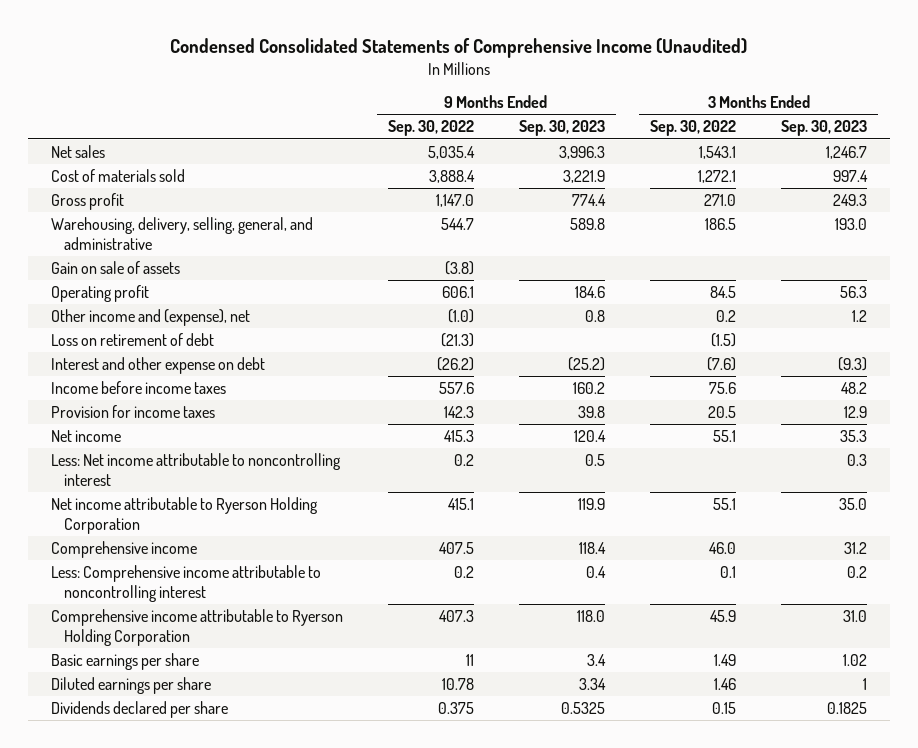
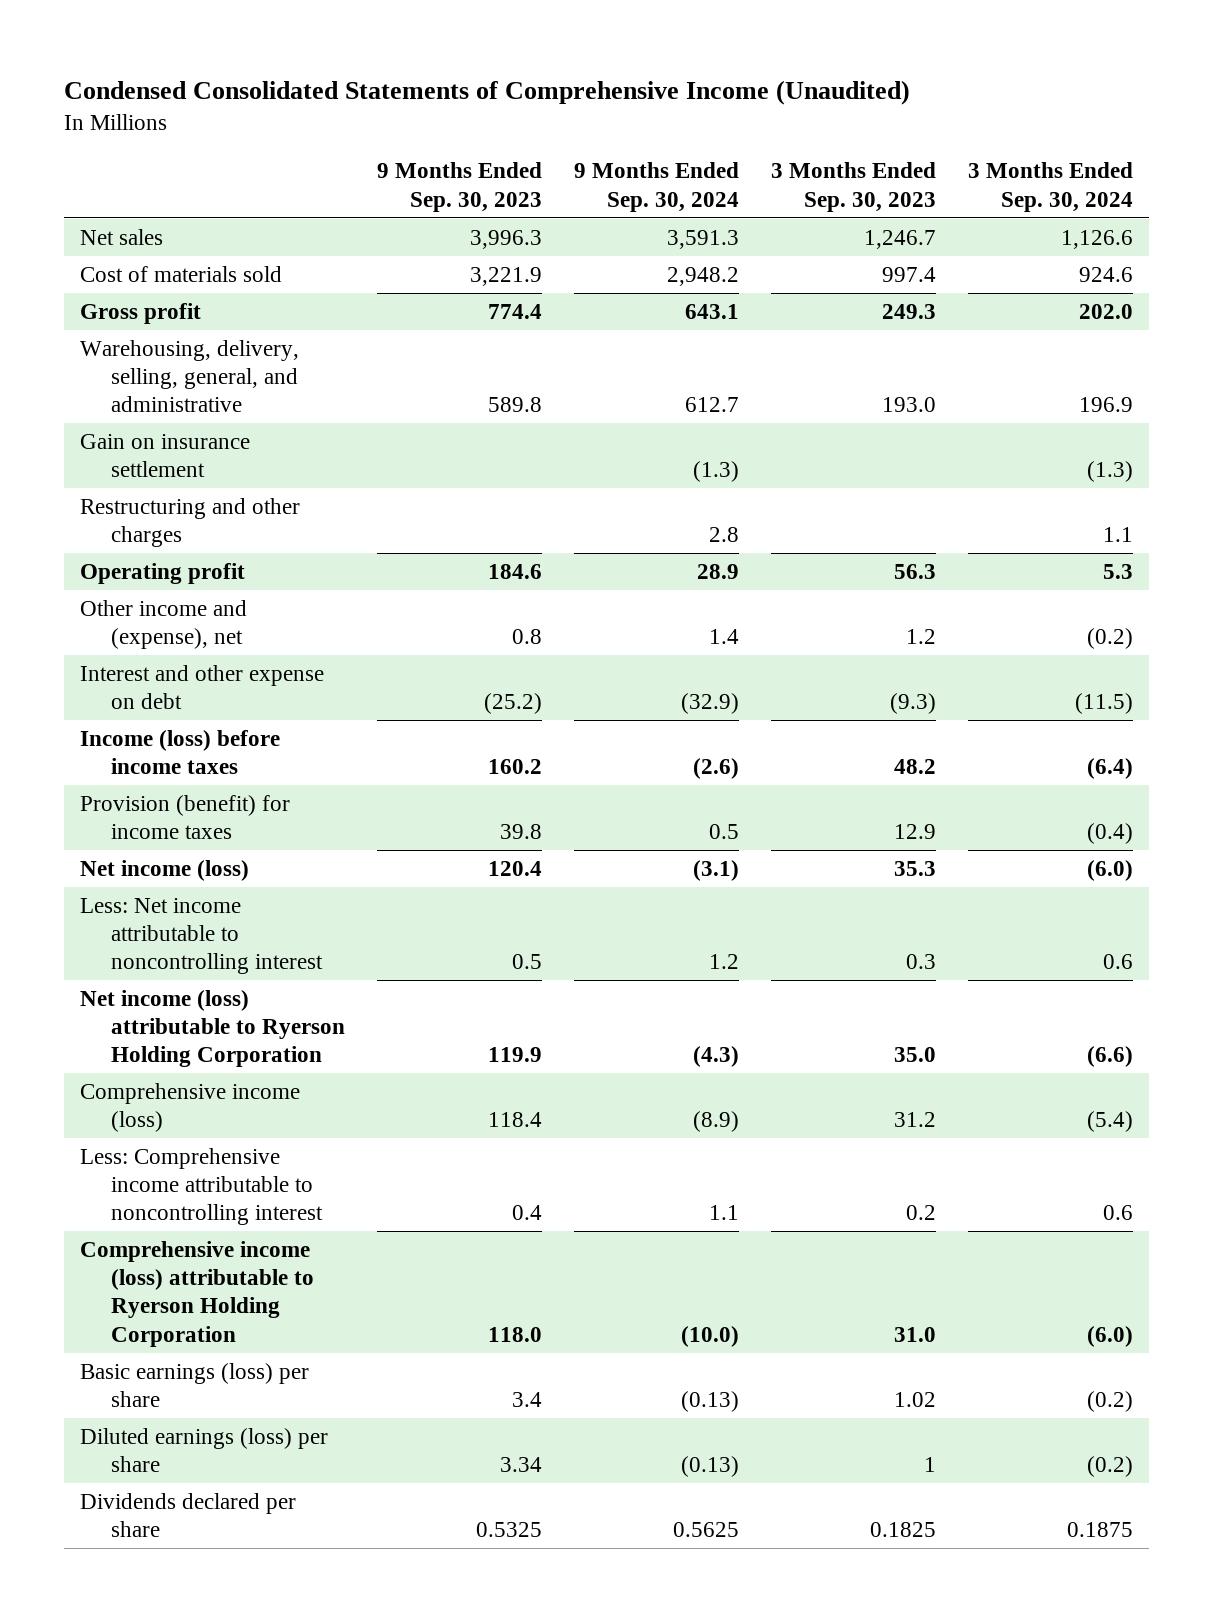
- | 9 Months Ended Sep. 30, 2022 | 9 Months Ended Sep. 30, 2023 | 3 Months Ended Sep. 30, 2022 | 3 Months Ended Sep. 30, 2023
+ | 9 Months Ended Sep. 30, 2023 | 9 Months Ended Sep. 30, 2024 | 3 Months Ended Sep. 30, 2023 | 3 Months Ended Sep. 30, 2024
- Gain on sale of assets | (3.8) | | |
+ Gain on insurance settlement | | (1.3) | | (1.3)
+ Restructuring and other charges | | 2.8 | | 1.1
- Loss on retirement of debt | (21.3) | | (1.5) |
- Income before income taxes | 557.6 | 160.2 | 75.6 | 48.2
- Provision for income taxes | 142.3 | 39.8 | 20.5 | 12.9
- Net income | 415.3 | 120.4 | 55.1 | 35.3
+ Income (loss) before income taxes | 160.2 | (2.6) | 48.2 | (6.4)
+ Provision (benefit) for income taxes | 39.8 | 0.5 | 12.9 | (0.4)
+ Net income (loss) | 120.4 | (3.1) | 35.3 | (6.0)
- Net income attributable to Ryerson Holding Corporation | 415.1 | 119.9 | 55.1 | 35.0
- Comprehensive income | 407.5 | 118.4 | 46.0 | 31.2
+ Net income (loss) attributable to Ryerson Holding Corporation | 119.9 | (4.3) | 35.0 | (6.6)
+ Comprehensive income (loss) | 118.4 | (8.9) | 31.2 | (5.4)
- Comprehensive income attributable to Ryerson Holding Corporation | 407.3 | 118.0 | 45.9 | 31.0
- Basic earnings per share | 11 | 3.4 | 1.49 | 1.02
- Diluted earnings per share | 10.78 | 3.34 | 1.46 | 1
+ Comprehensive income (loss) attributable to Ryerson Holding Corporation | 118.0 | (10.0) | 31.0 | (6.0)
+ Basic earnings (loss) per share | 3.4 | (0.13) | 1.02 | (0.2)
+ Diluted earnings (loss) per share | 3.34 | (0.13) | 1 | (0.2)

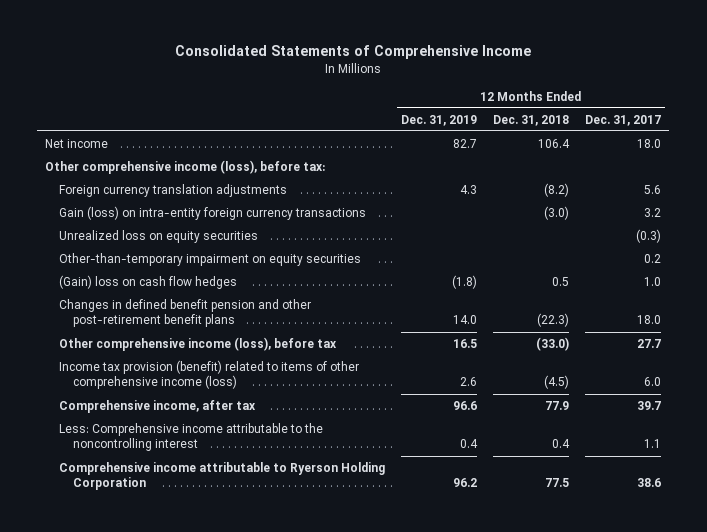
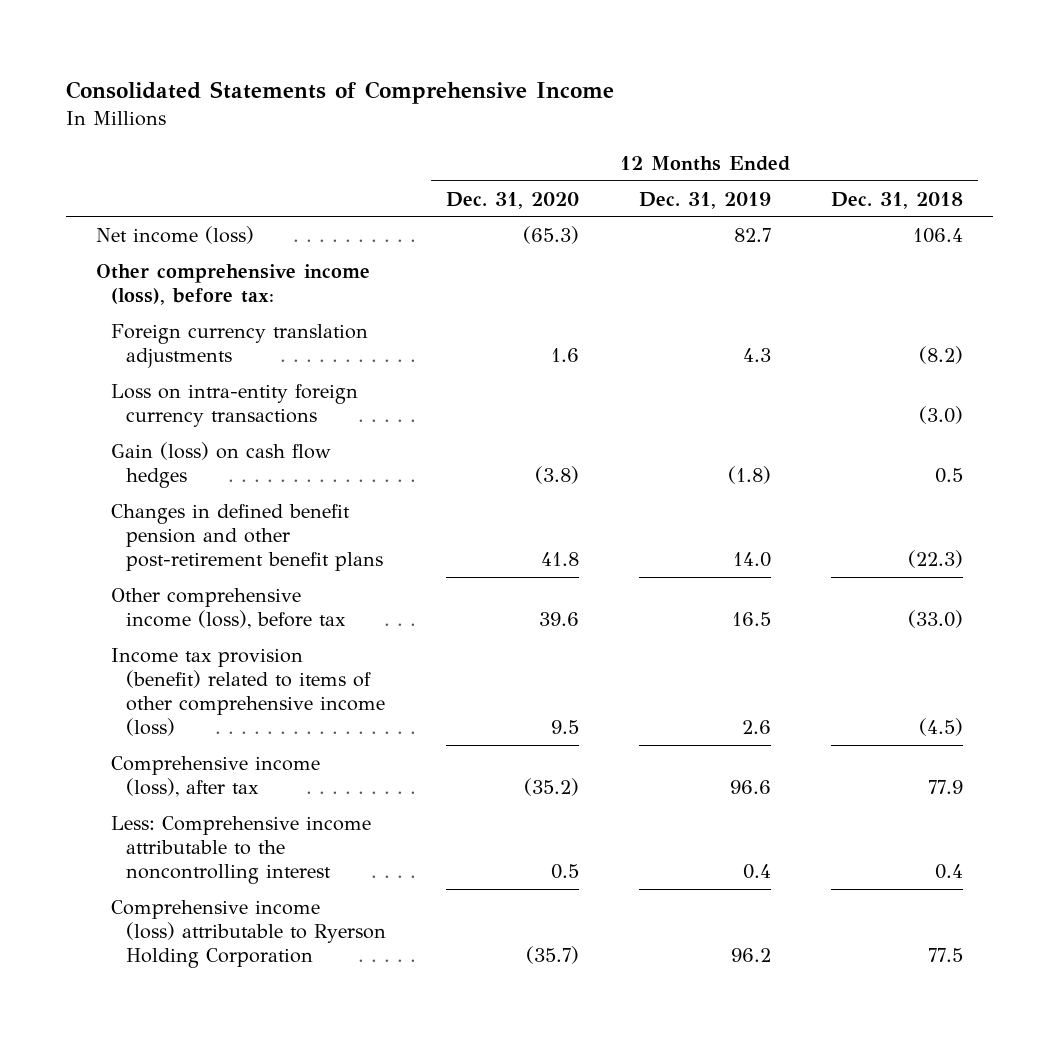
- | 12 Months Ended Dec. 31, 2019 | 12 Months Ended Dec. 31, 2018 | 12 Months Ended Dec. 31, 2017
+ | 12 Months Ended Dec. 31, 2020 | 12 Months Ended Dec. 31, 2019 | 12 Months Ended Dec. 31, 2018
- Net income | 82.7 | 106.4 | 18.0
+ Net income (loss) | (65.3) | 82.7 | 106.4
- Gain (loss) on intra-entity foreign currency transactions | | (3.0) | 3.2
- Unrealized loss on equity securities | | | (0.3)
- Other-than-temporary impairment on equity securities | | | 0.2
- (Gain) loss on cash flow hedges | (1.8) | 0.5 | 1.0
+ Loss on intra-entity foreign currency transactions | | | (3.0)
+ Gain (loss) on cash flow hedges | (3.8) | (1.8) | 0.5
- Comprehensive income, after tax | 96.6 | 77.9 | 39.7
+ Comprehensive income (loss), after tax | (35.2) | 96.6 | 77.9
- Comprehensive income attributable to Ryerson Holding Corporation | 96.2 | 77.5 | 38.6
+ Comprehensive income (loss) attributable to Ryerson Holding Corporation | (35.7) | 96.2 | 77.5

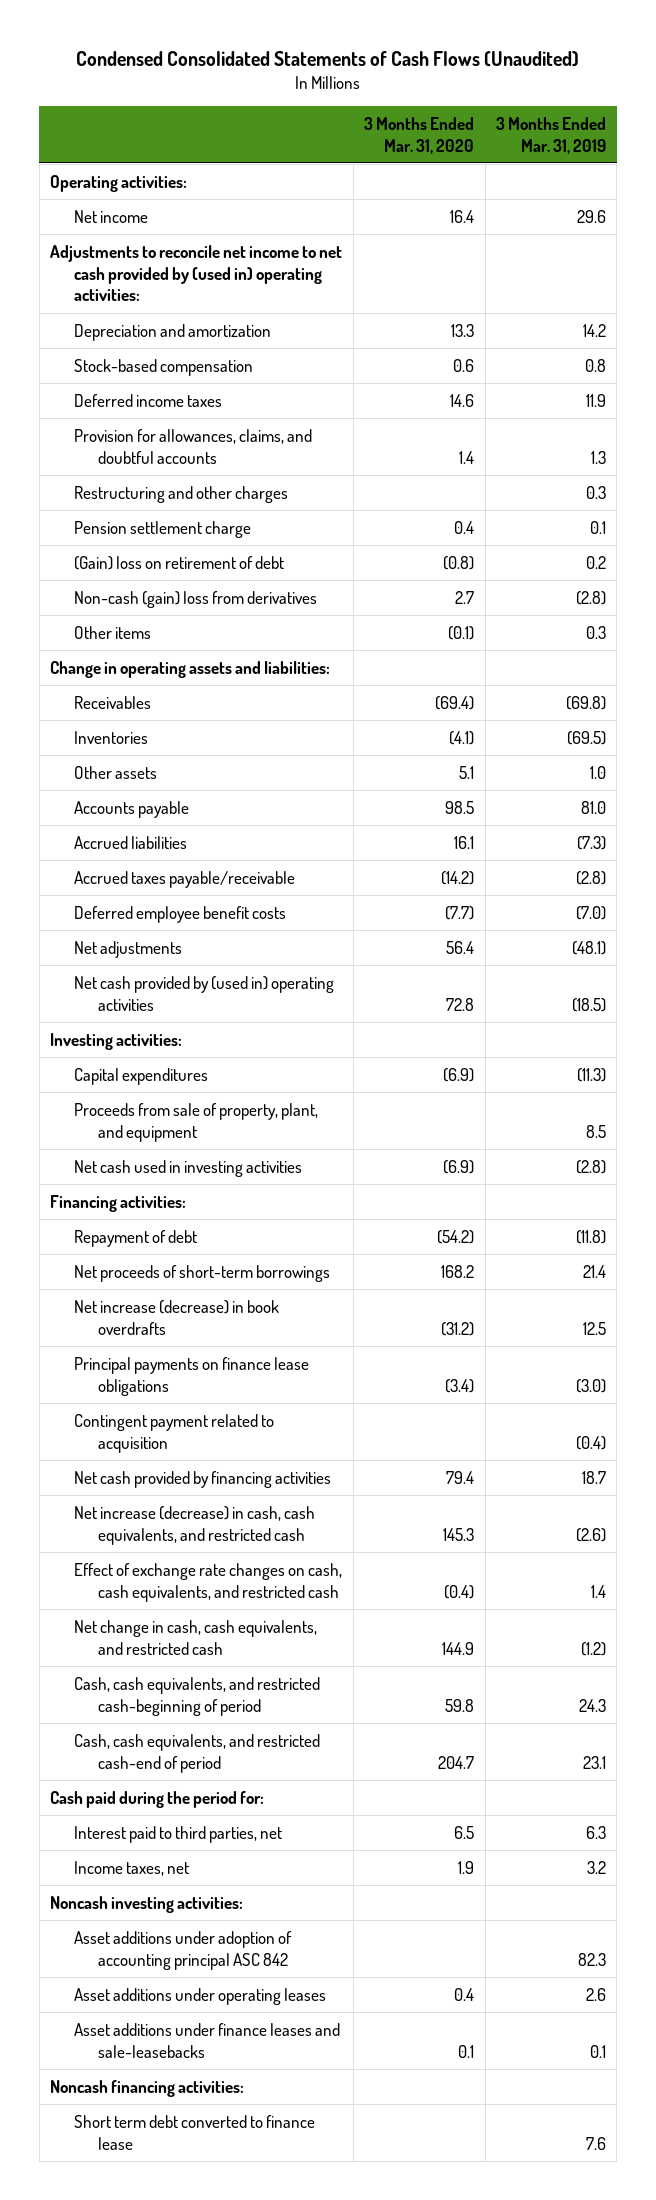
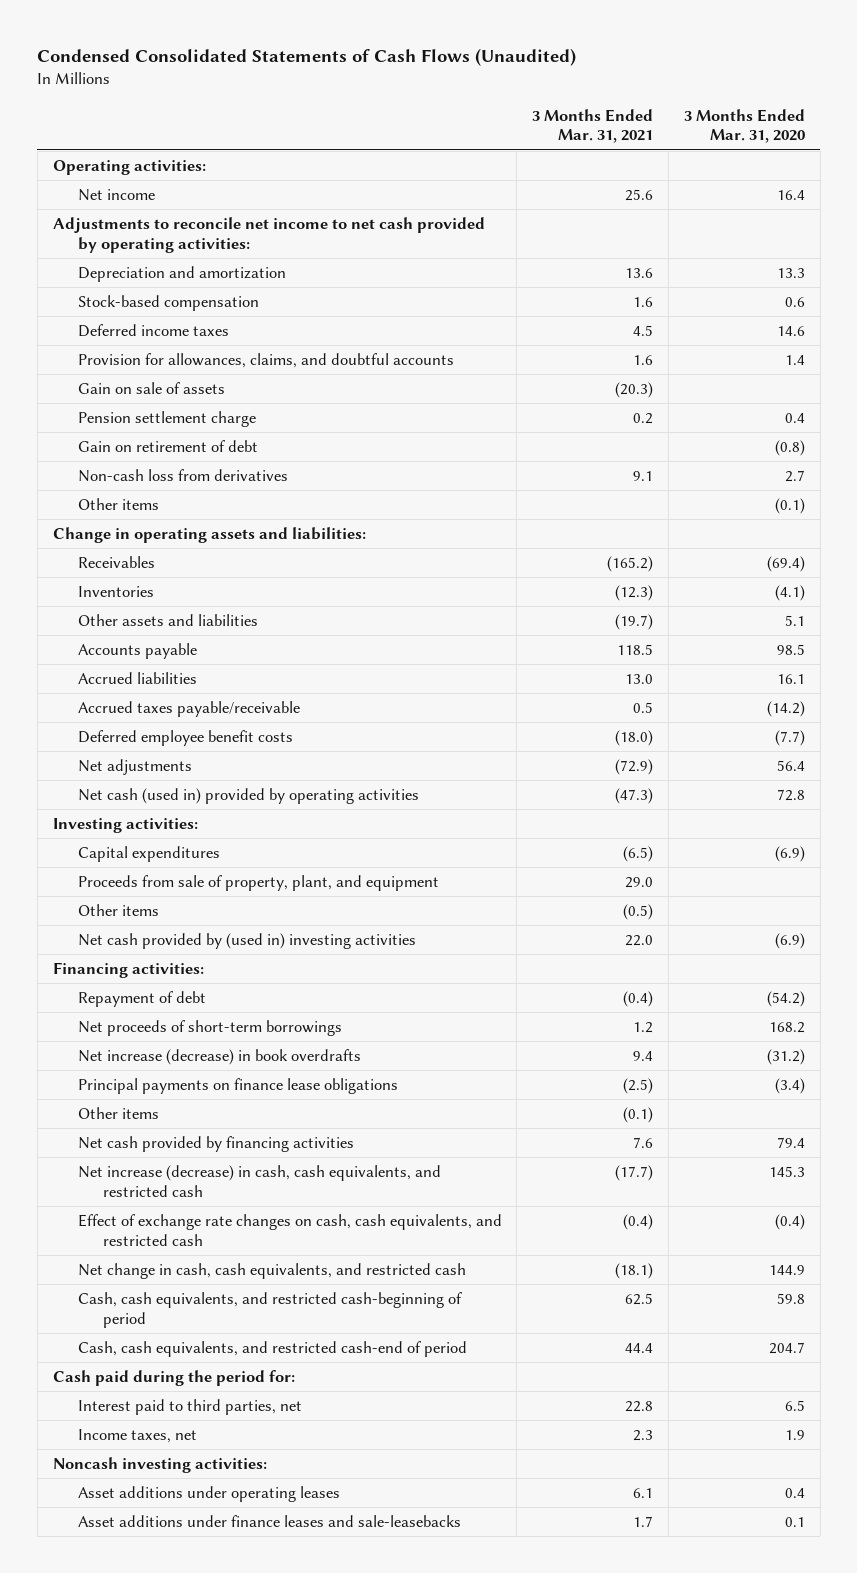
- | 3 Months Ended Mar. 31, 2020 | 3 Months Ended Mar. 31, 2019
+ | 3 Months Ended Mar. 31, 2021 | 3 Months Ended Mar. 31, 2020
- Adjustments to reconcile net income to net cash provided by (used in) operating activities:
+ Adjustments to reconcile net income to net cash provided by operating activities:
- Restructuring and other charges | | 0.3
+ Gain on sale of assets | (20.3) |
- (Gain) loss on retirement of debt | (0.8) | 0.2
- Non-cash (gain) loss from derivatives | 2.7 | (2.8)
+ Gain on retirement of debt | | (0.8)
+ Non-cash loss from derivatives | 9.1 | 2.7
- Other assets | 5.1 | 1.0
+ Other assets and liabilities | (19.7) | 5.1
- Net cash provided by (used in) operating activities | 72.8 | (18.5)
+ Net cash (used in) provided by operating activities | (47.3) | 72.8
- Net cash used in investing activities | (6.9) | (2.8)
+ Other items | (0.5) |
+ Net cash provided by (used in) investing activities | 22.0 | (6.9)
- Contingent payment related to acquisition | | (0.4)
+ Other items | (0.1) |
- Asset additions under adoption of accounting principal ASC 842 | | 82.3
- Noncash financing activities:
- Short term debt converted to finance lease | | 7.6

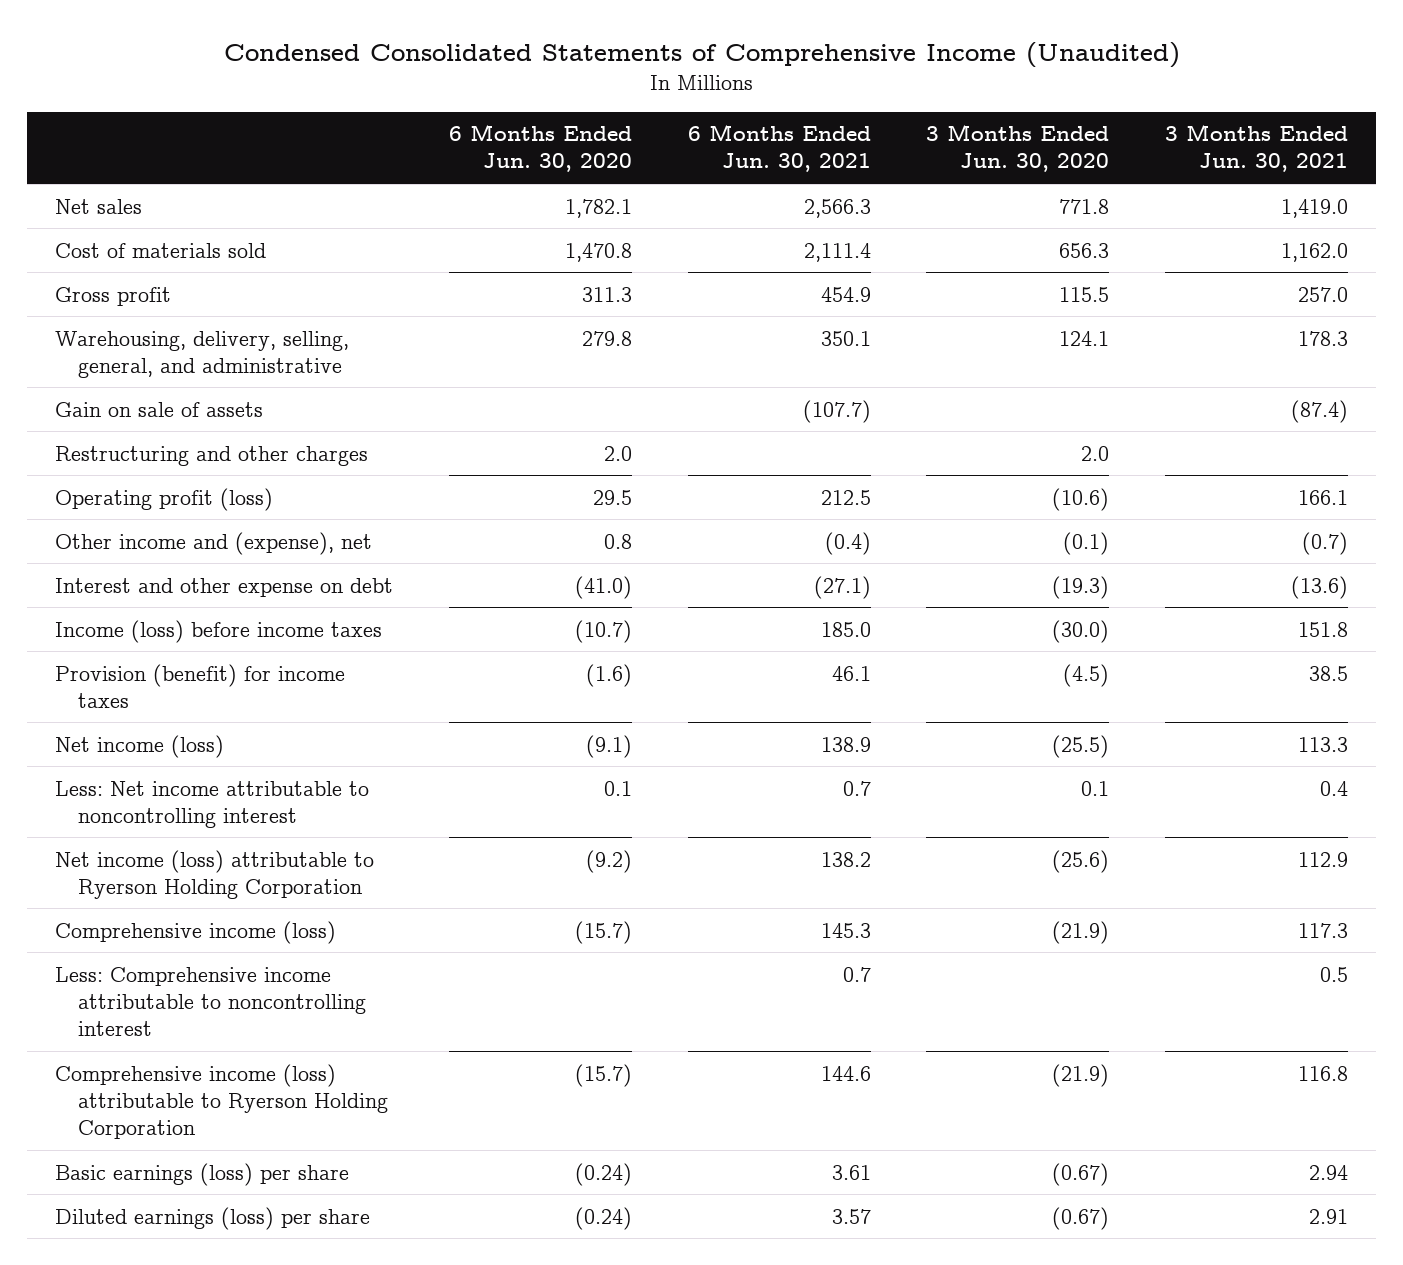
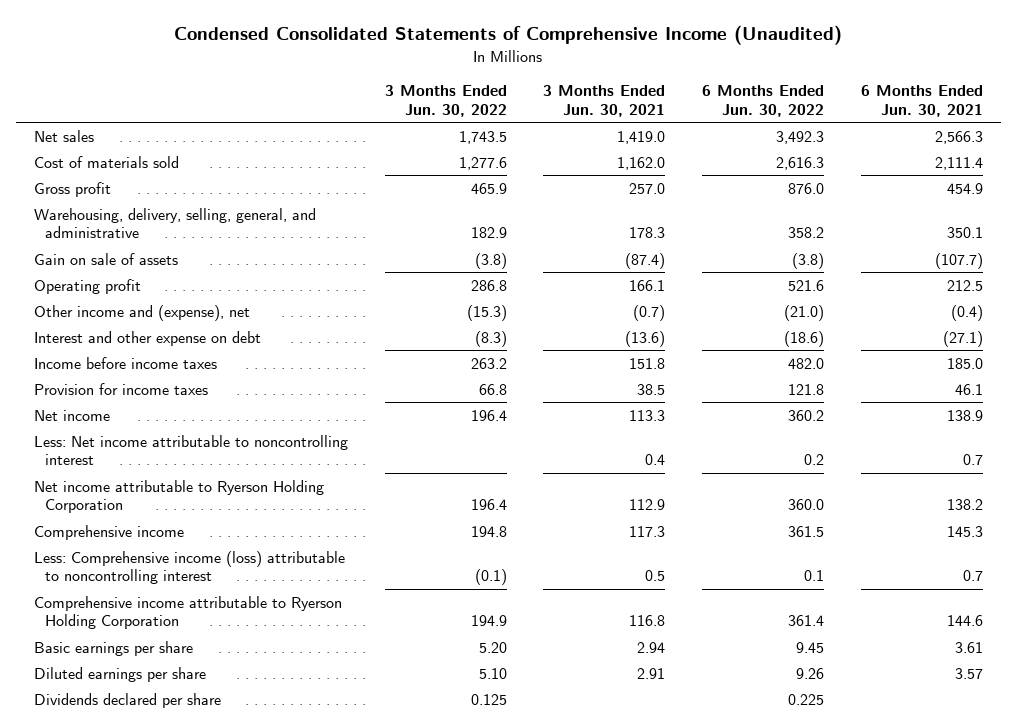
- | 6 Months Ended Jun. 30, 2020 | 6 Months Ended Jun. 30, 2021 | 3 Months Ended Jun. 30, 2020 | 3 Months Ended Jun. 30, 2021
+ | 3 Months Ended Jun. 30, 2022 | 3 Months Ended Jun. 30, 2021 | 6 Months Ended Jun. 30, 2022 | 6 Months Ended Jun. 30, 2021
- Restructuring and other charges | 2.0 | | 2.0 |
- Operating profit (loss) | 29.5 | 212.5 | (10.6) | 166.1
+ Operating profit | 286.8 | 166.1 | 521.6 | 212.5
- Income (loss) before income taxes | (10.7) | 185.0 | (30.0) | 151.8
- Provision (benefit) for income taxes | (1.6) | 46.1 | (4.5) | 38.5
- Net income (loss) | (9.1) | 138.9 | (25.5) | 113.3
+ Income before income taxes | 263.2 | 151.8 | 482.0 | 185.0
+ Provision for income taxes | 66.8 | 38.5 | 121.8 | 46.1
+ Net income | 196.4 | 113.3 | 360.2 | 138.9
- Net income (loss) attributable to Ryerson Holding Corporation | (9.2) | 138.2 | (25.6) | 112.9
- Comprehensive income (loss) | (15.7) | 145.3 | (21.9) | 117.3
- Less: Comprehensive income attributable to noncontrolling interest | | 0.7 | | 0.5
- Comprehensive income (loss) attributable to Ryerson Holding Corporation | (15.7) | 144.6 | (21.9) | 116.8
- Basic earnings (loss) per share | (0.24) | 3.61 | (0.67) | 2.94
- Diluted earnings (loss) per share | (0.24) | 3.57 | (0.67) | 2.91
+ Net income attributable to Ryerson Holding Corporation | 196.4 | 112.9 | 360.0 | 138.2
+ Comprehensive income | 194.8 | 117.3 | 361.5 | 145.3
+ Less: Comprehensive income (loss) attributable to noncontrolling interest | (0.1) | 0.5 | 0.1 | 0.7
+ Comprehensive income attributable to Ryerson Holding Corporation | 194.9 | 116.8 | 361.4 | 144.6
+ Basic earnings per share | 5.20 | 2.94 | 9.45 | 3.61
+ Diluted earnings per share | 5.10 | 2.91 | 9.26 | 3.57
+ Dividends declared per share | 0.125 | | 0.225 |

